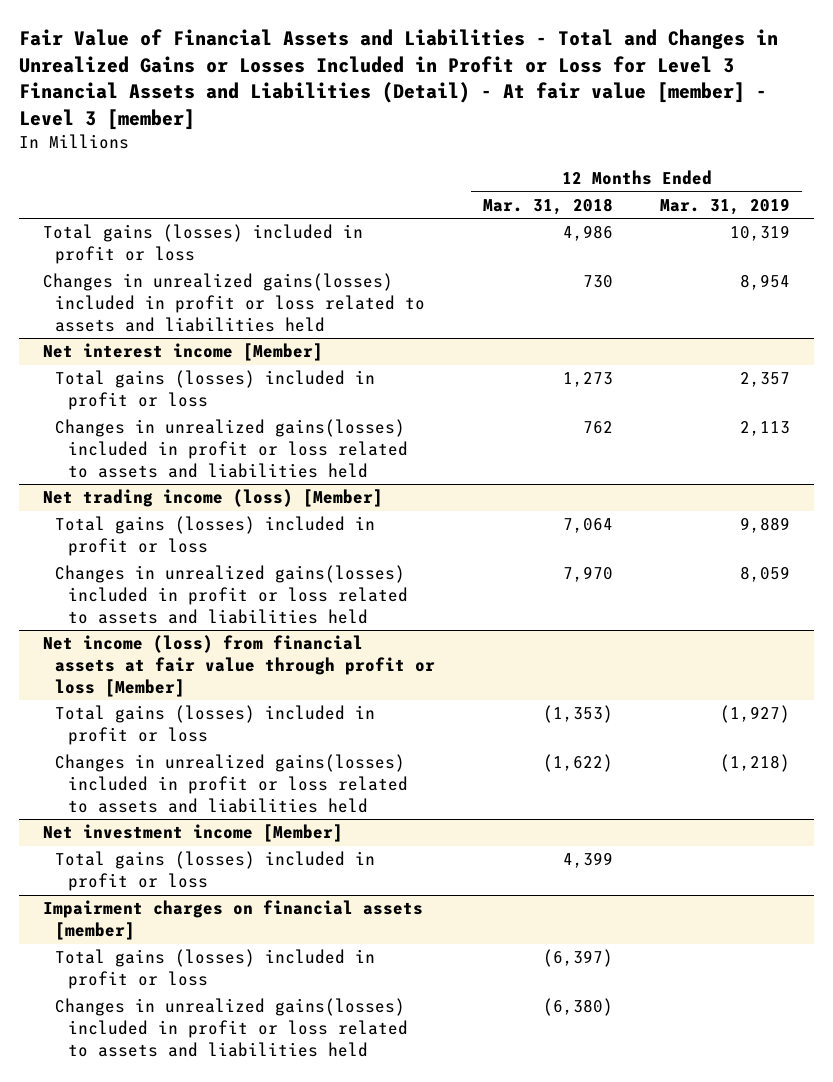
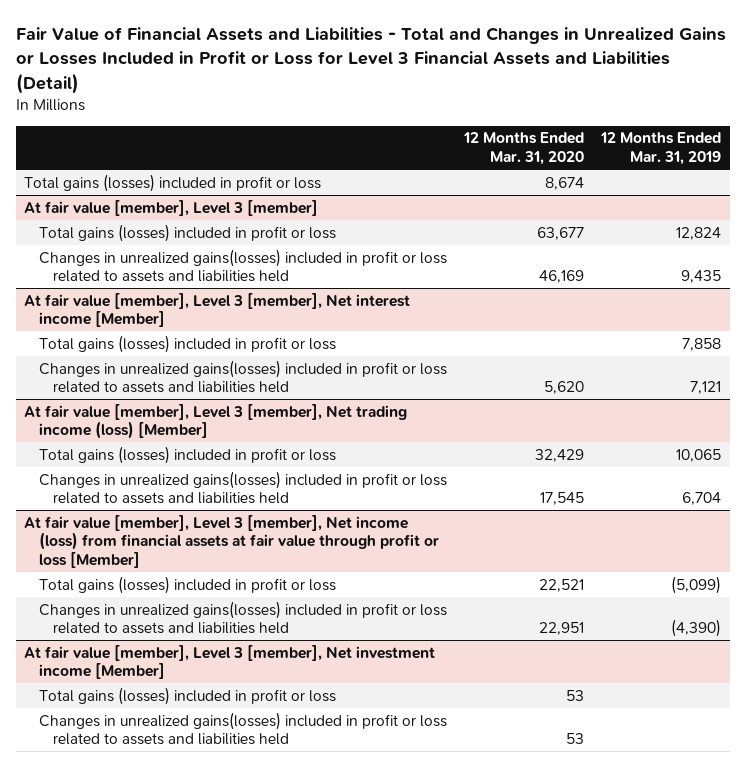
- Fair Value of Financial Assets and Liabilities - Total and Changes in Unrealized Gains or Losses Included in Profit or Loss for Level 3 Financial Assets and Liabilities (Detail) - At fair value [member] - Level 3 [member]
+ Fair Value of Financial Assets and Liabilities - Total and Changes in Unrealized Gains or Losses Included in Profit or Loss for Level 3 Financial Assets and Liabilities (Detail)
- | 12 Months Ended Mar. 31, 2018 | 12 Months Ended Mar. 31, 2019
+ | 12 Months Ended Mar. 31, 2020 | 12 Months Ended Mar. 31, 2019
- Total gains (losses) included in profit or loss | 4,986 | 10,319
- Changes in unrealized gains(losses) included in profit or loss related to assets and liabilities held | 730 | 8,954
- Net interest income [Member]
- Total gains (losses) included in profit or loss | 1,273 | 2,357
- Changes in unrealized gains(losses) included in profit or loss related to assets and liabilities held | 762 | 2,113
- Net trading income (loss) [Member]
- Total gains (losses) included in profit or loss | 7,064 | 9,889
- Changes in unrealized gains(losses) included in profit or loss related to assets and liabilities held | 7,970 | 8,059
- Net income (loss) from financial assets at fair value through profit or loss [Member]
- Total gains (losses) included in profit or loss | (1,353) | (1,927)
- Changes in unrealized gains(losses) included in profit or loss related to assets and liabilities held | (1,622) | (1,218)
- Net investment income [Member]
- Impairment charges on financial assets [member]
+ At fair value [member], Level 3 [member]
+ Total gains (losses) included in profit or loss | 63,677 | 12,824
+ Changes in unrealized gains(losses) included in profit or loss related to assets and liabilities held | 46,169 | 9,435
+ At fair value [member], Level 3 [member], Net interest income [Member]
+ Total gains (losses) included in profit or loss | | 7,858
+ Changes in unrealized gains(losses) included in profit or loss related to assets and liabilities held | 5,620 | 7,121
+ At fair value [member], Level 3 [member], Net trading income (loss) [Member]
+ Total gains (losses) included in profit or loss | 32,429 | 10,065
+ Changes in unrealized gains(losses) included in profit or loss related to assets and liabilities held | 17,545 | 6,704
+ At fair value [member], Level 3 [member], Net income (loss) from financial assets at fair value through profit or loss [Member]
+ Total gains (losses) included in profit or loss | 22,521 | (5,099)
+ Changes in unrealized gains(losses) included in profit or loss related to assets and liabilities held | 22,951 | (4,390)
+ At fair value [member], Level 3 [member], Net investment income [Member]

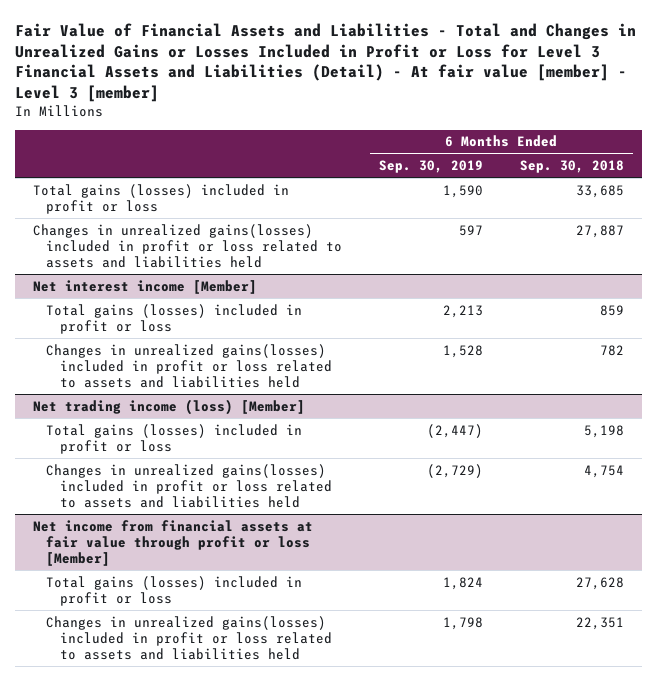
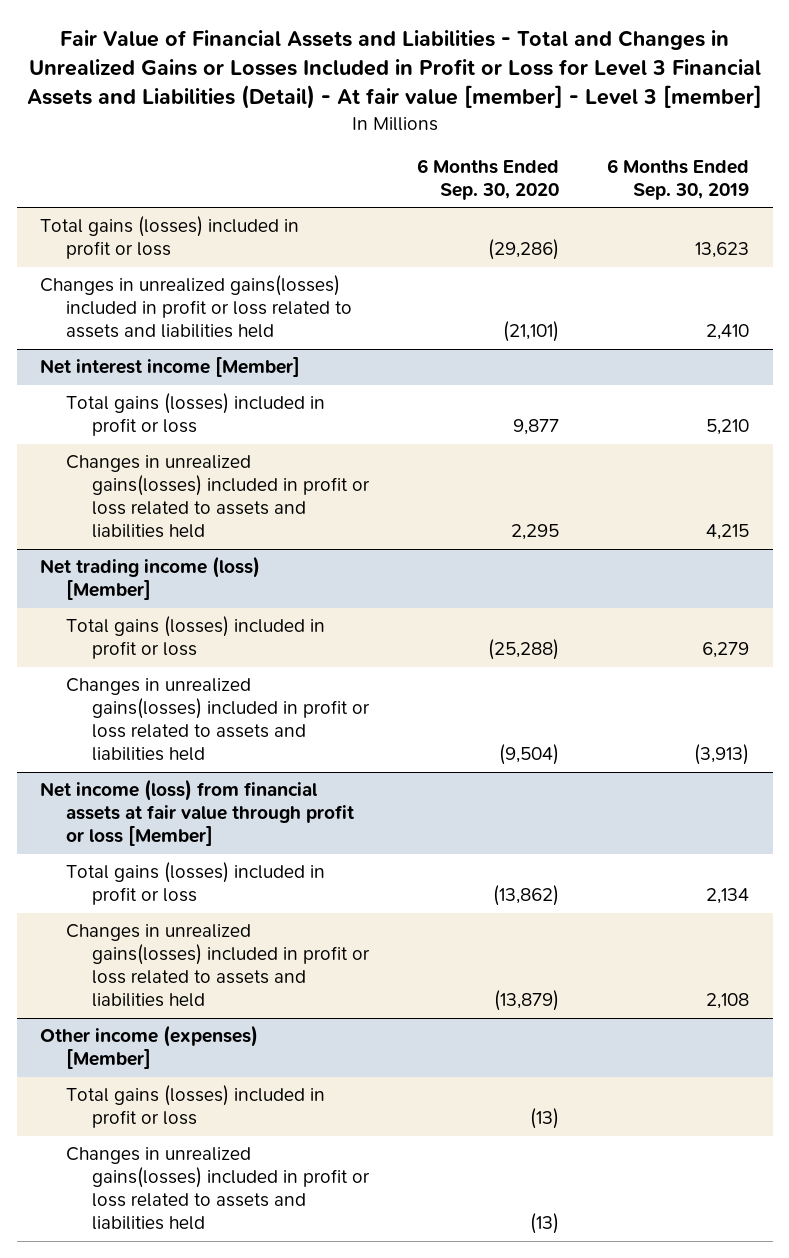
- | 6 Months Ended Sep. 30, 2019 | 6 Months Ended Sep. 30, 2018
+ | 6 Months Ended Sep. 30, 2020 | 6 Months Ended Sep. 30, 2019
- Total gains (losses) included in profit or loss | 1,590 | 33,685
- Changes in unrealized gains(losses) included in profit or loss related to assets and liabilities held | 597 | 27,887
+ Total gains (losses) included in profit or loss | (29,286) | 13,623
+ Changes in unrealized gains(losses) included in profit or loss related to assets and liabilities held | (21,101) | 2,410
@ Net interest income [Member]
- Total gains (losses) included in profit or loss | 2,213 | 859
- Changes in unrealized gains(losses) included in profit or loss related to assets and liabilities held | 1,528 | 782
+ Total gains (losses) included in profit or loss | 9,877 | 5,210
+ Changes in unrealized gains(losses) included in profit or loss related to assets and liabilities held | 2,295 | 4,215
@ Net trading income (loss) [Member]
- Total gains (losses) included in profit or loss | (2,447) | 5,198
- Changes in unrealized gains(losses) included in profit or loss related to assets and liabilities held | (2,729) | 4,754
- Net income from financial assets at fair value through profit or loss [Member]
- Total gains (losses) included in profit or loss | 1,824 | 27,628
- Changes in unrealized gains(losses) included in profit or loss related to assets and liabilities held | 1,798 | 22,351
@ Net trading income (loss) [Member]
+ Total gains (losses) included in profit or loss | (25,288) | 6,279
+ Changes in unrealized gains(losses) included in profit or loss related to assets and liabilities held | (9,504) | (3,913)
+ Net income (loss) from financial assets at fair value through profit or loss [Member]
+ Total gains (losses) included in profit or loss | (13,862) | 2,134
+ Changes in unrealized gains(losses) included in profit or loss related to assets and liabilities held | (13,879) | 2,108
+ Other income (expenses) [Member]
+ Total gains (losses) included in profit or loss | (13) |
+ Changes in unrealized gains(losses) included in profit or loss related to assets and liabilities held | (13) |

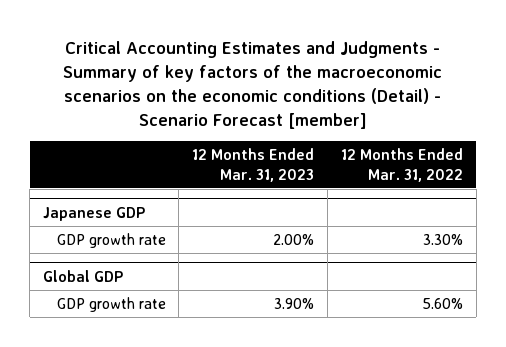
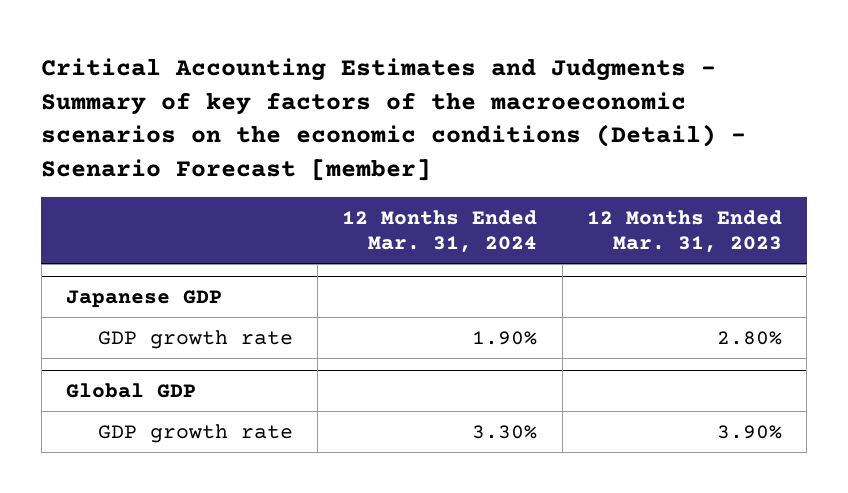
- | 12 Months Ended Mar. 31, 2023 | 12 Months Ended Mar. 31, 2022
+ | 12 Months Ended Mar. 31, 2024 | 12 Months Ended Mar. 31, 2023
@ Japanese GDP
- GDP growth rate | 2.00% | 3.30%
+ GDP growth rate | 1.90% | 2.80%

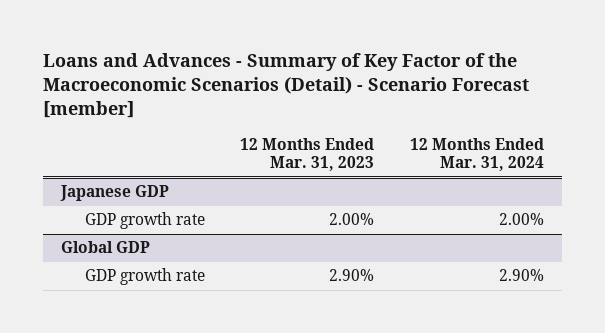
- Critical Accounting Estimates and Judgments - Summary of key factors of the macroeconomic scenarios on the economic conditions (Detail) - Scenario Forecast [member]
+ Loans and Advances - Summary of Key Factor of the Macroeconomic Scenarios (Detail) - Scenario Forecast [member]
- | 12 Months Ended Mar. 31, 2024 | 12 Months Ended Mar. 31, 2023
+ | 12 Months Ended Mar. 31, 2023 | 12 Months Ended Mar. 31, 2024
@ Japanese GDP
- GDP growth rate | 1.90% | 2.80%
+ GDP growth rate | 2.00% | 2.00%
@ Global GDP
- GDP growth rate | 3.30% | 3.90%
+ GDP growth rate | 2.90% | 2.90%

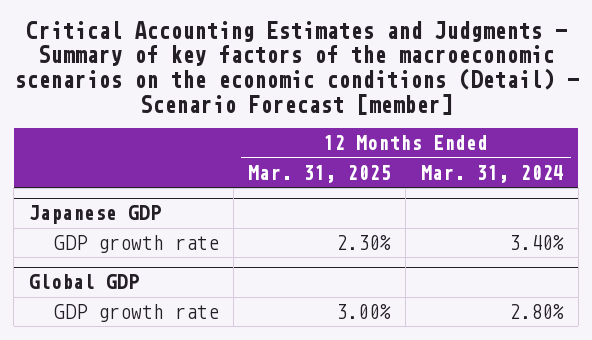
- Loans and Advances - Summary of Key Factor of the Macroeconomic Scenarios (Detail) - Scenario Forecast [member]
+ Critical Accounting Estimates and Judgments - Summary of key factors of the macroeconomic scenarios on the economic conditions (Detail) - Scenario Forecast [member]
- | 12 Months Ended Mar. 31, 2023 | 12 Months Ended Mar. 31, 2024
+ | 12 Months Ended Mar. 31, 2025 | 12 Months Ended Mar. 31, 2024
@ Japanese GDP
- GDP growth rate | 2.00% | 2.00%
+ GDP growth rate | 2.30% | 3.40%
@ Global GDP
- GDP growth rate | 2.90% | 2.90%
+ GDP growth rate | 3.00% | 2.80%

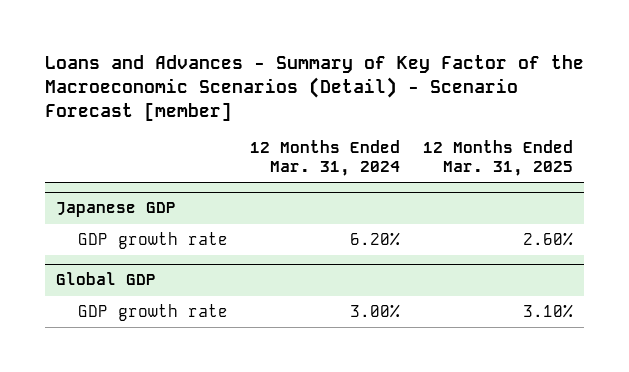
- Critical Accounting Estimates and Judgments - Summary of key factors of the macroeconomic scenarios on the economic conditions (Detail) - Scenario Forecast [member]
+ Loans and Advances - Summary of Key Factor of the Macroeconomic Scenarios (Detail) - Scenario Forecast [member]
- | 12 Months Ended Mar. 31, 2025 | 12 Months Ended Mar. 31, 2024
+ | 12 Months Ended Mar. 31, 2024 | 12 Months Ended Mar. 31, 2025
@ Japanese GDP
- GDP growth rate | 2.30% | 3.40%
+ GDP growth rate | 6.20% | 2.60%
@ Global GDP
- GDP growth rate | 3.00% | 2.80%
+ GDP growth rate | 3.00% | 3.10%

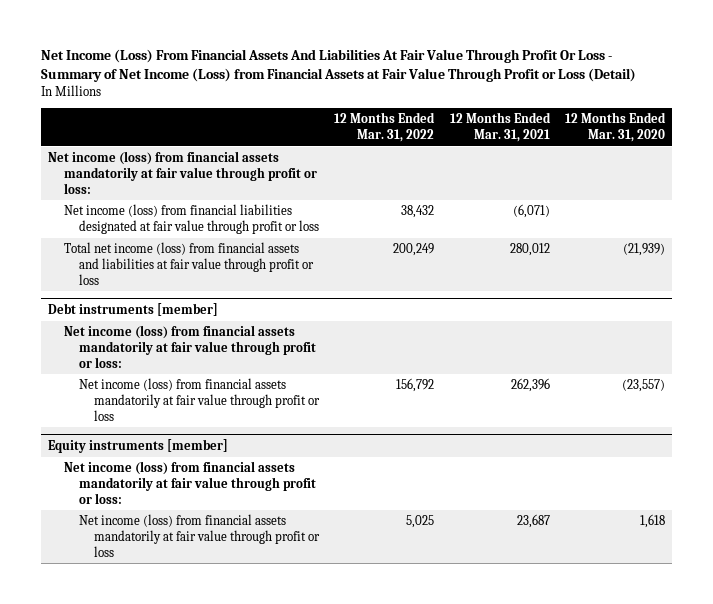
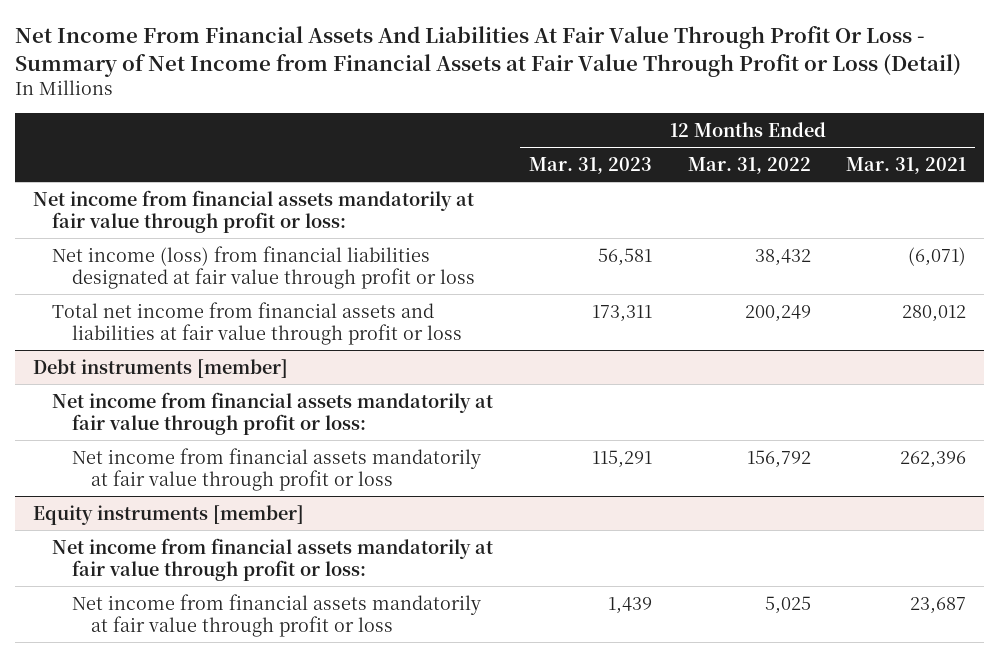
- Net Income (Loss) From Financial Assets And Liabilities At Fair Value Through Profit Or Loss - Summary of Net Income (Loss) from Financial Assets at Fair Value Through Profit or Loss (Detail)
+ Net Income From Financial Assets And Liabilities At Fair Value Through Profit Or Loss - Summary of Net Income from Financial Assets at Fair Value Through Profit or Loss (Detail)
- | 12 Months Ended Mar. 31, 2022 | 12 Months Ended Mar. 31, 2021 | 12 Months Ended Mar. 31, 2020
+ | 12 Months Ended Mar. 31, 2023 | 12 Months Ended Mar. 31, 2022 | 12 Months Ended Mar. 31, 2021
- Net income (loss) from financial assets mandatorily at fair value through profit or loss:
+ Net income from financial assets mandatorily at fair value through profit or loss:
- Total net income (loss) from financial assets and liabilities at fair value through profit or loss | 200,249 | 280,012 | (21,939)
+ Total net income from financial assets and liabilities at fair value through profit or loss | 173,311 | 200,249 | 280,012
@ Debt instruments [member]
- Net income (loss) from financial assets mandatorily at fair value through profit or loss:
- Net income (loss) from financial assets mandatorily at fair value through profit or loss | 156,792 | 262,396 | (23,557)
+ Net income from financial assets mandatorily at fair value through profit or loss:
+ Net income from financial assets mandatorily at fair value through profit or loss | 115,291 | 156,792 | 262,396
@ Equity instruments [member]
- Net income (loss) from financial assets mandatorily at fair value through profit or loss:
- Net income (loss) from financial assets mandatorily at fair value through profit or loss | 5,025 | 23,687 | 1,618
+ Net income from financial assets mandatorily at fair value through profit or loss:
+ Net income from financial assets mandatorily at fair value through profit or loss | 1,439 | 5,025 | 23,687

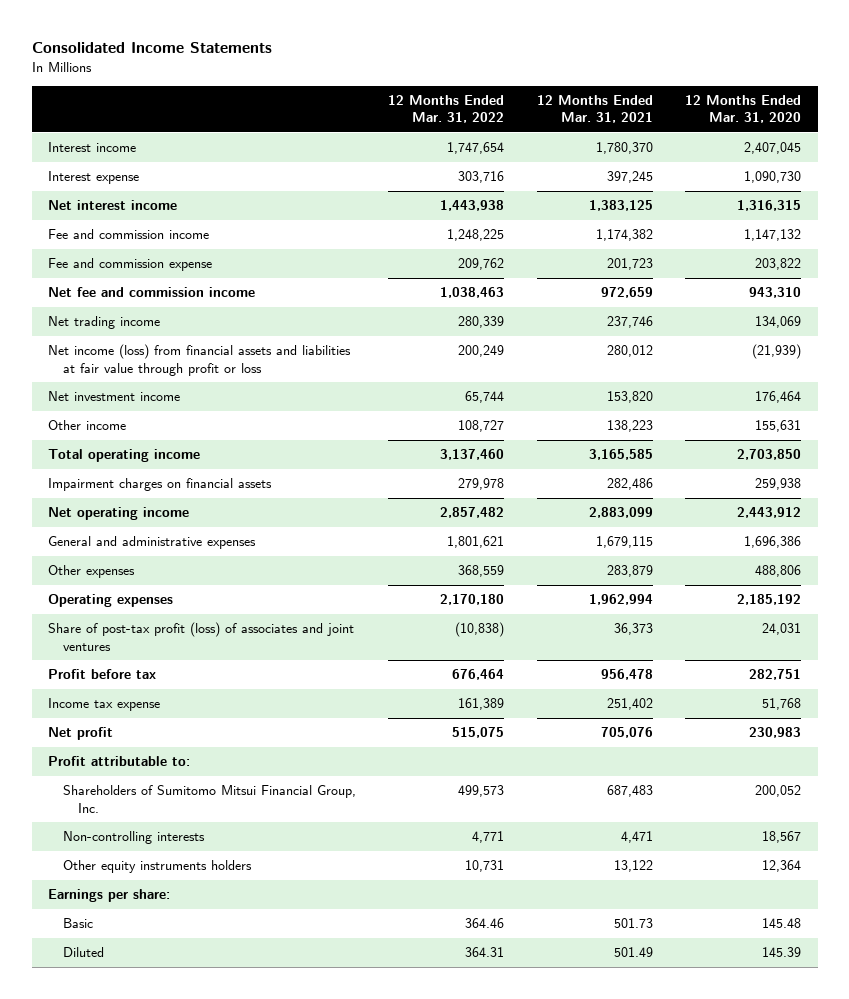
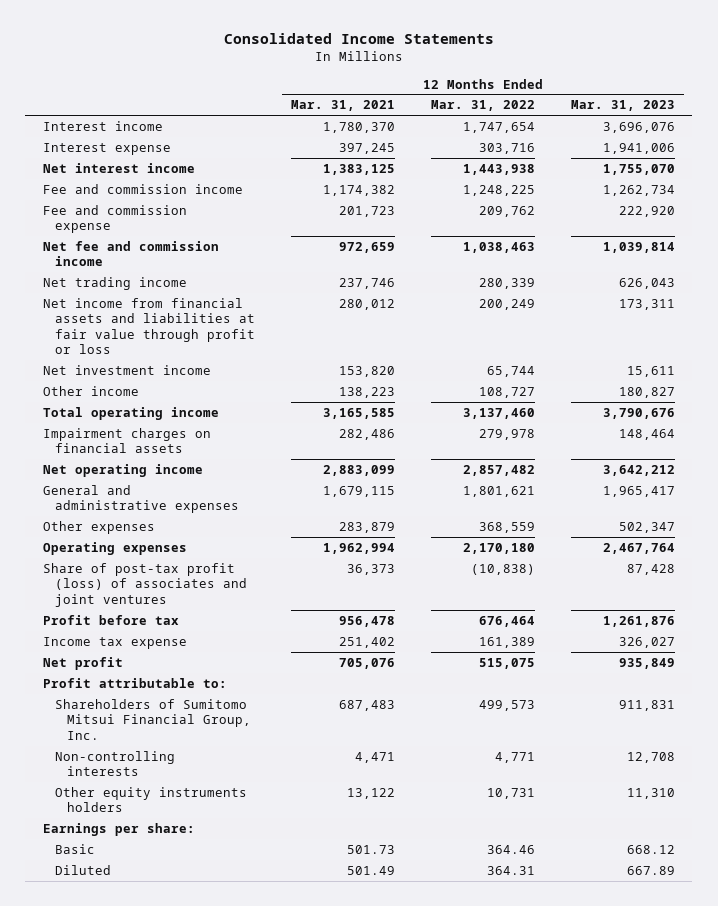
- | 12 Months Ended Mar. 31, 2022 | 12 Months Ended Mar. 31, 2021 | 12 Months Ended Mar. 31, 2020
+ | 12 Months Ended Mar. 31, 2021 | 12 Months Ended Mar. 31, 2022 | 12 Months Ended Mar. 31, 2023
- Net income (loss) from financial assets and liabilities at fair value through profit or loss | 200,249 | 280,012 | (21,939)
+ Net income from financial assets and liabilities at fair value through profit or loss | 280,012 | 200,249 | 173,311

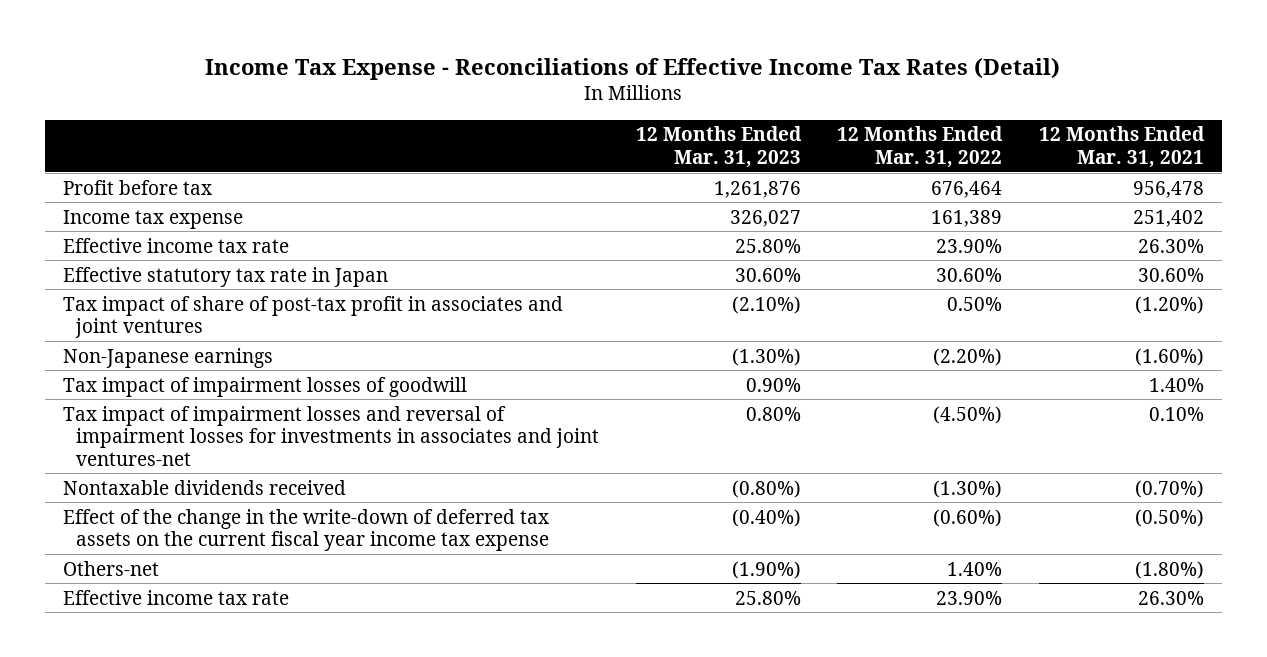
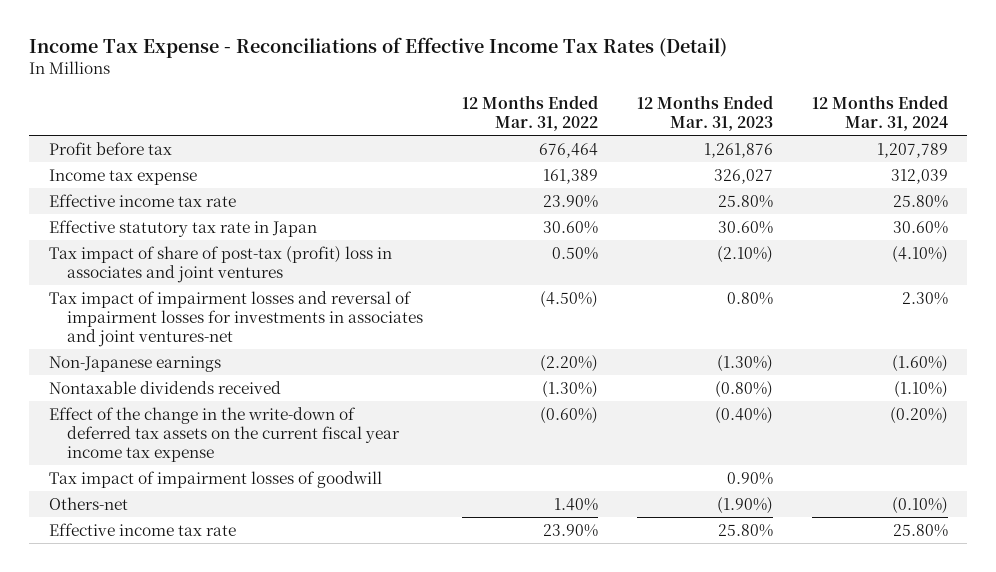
- | 12 Months Ended Mar. 31, 2023 | 12 Months Ended Mar. 31, 2022 | 12 Months Ended Mar. 31, 2021
+ | 12 Months Ended Mar. 31, 2022 | 12 Months Ended Mar. 31, 2023 | 12 Months Ended Mar. 31, 2024
- Tax impact of share of post-tax profit in associates and joint ventures | (2.10%) | 0.50% | (1.20%)
+ Tax impact of share of post-tax (profit) loss in associates and joint ventures | 0.50% | (2.10%) | (4.10%)
moved down: Non-Japanese earnings | (2.20%) | (1.30%) | (1.60%)
moved down: Tax impact of impairment losses of goodwill | | 0.90% |

